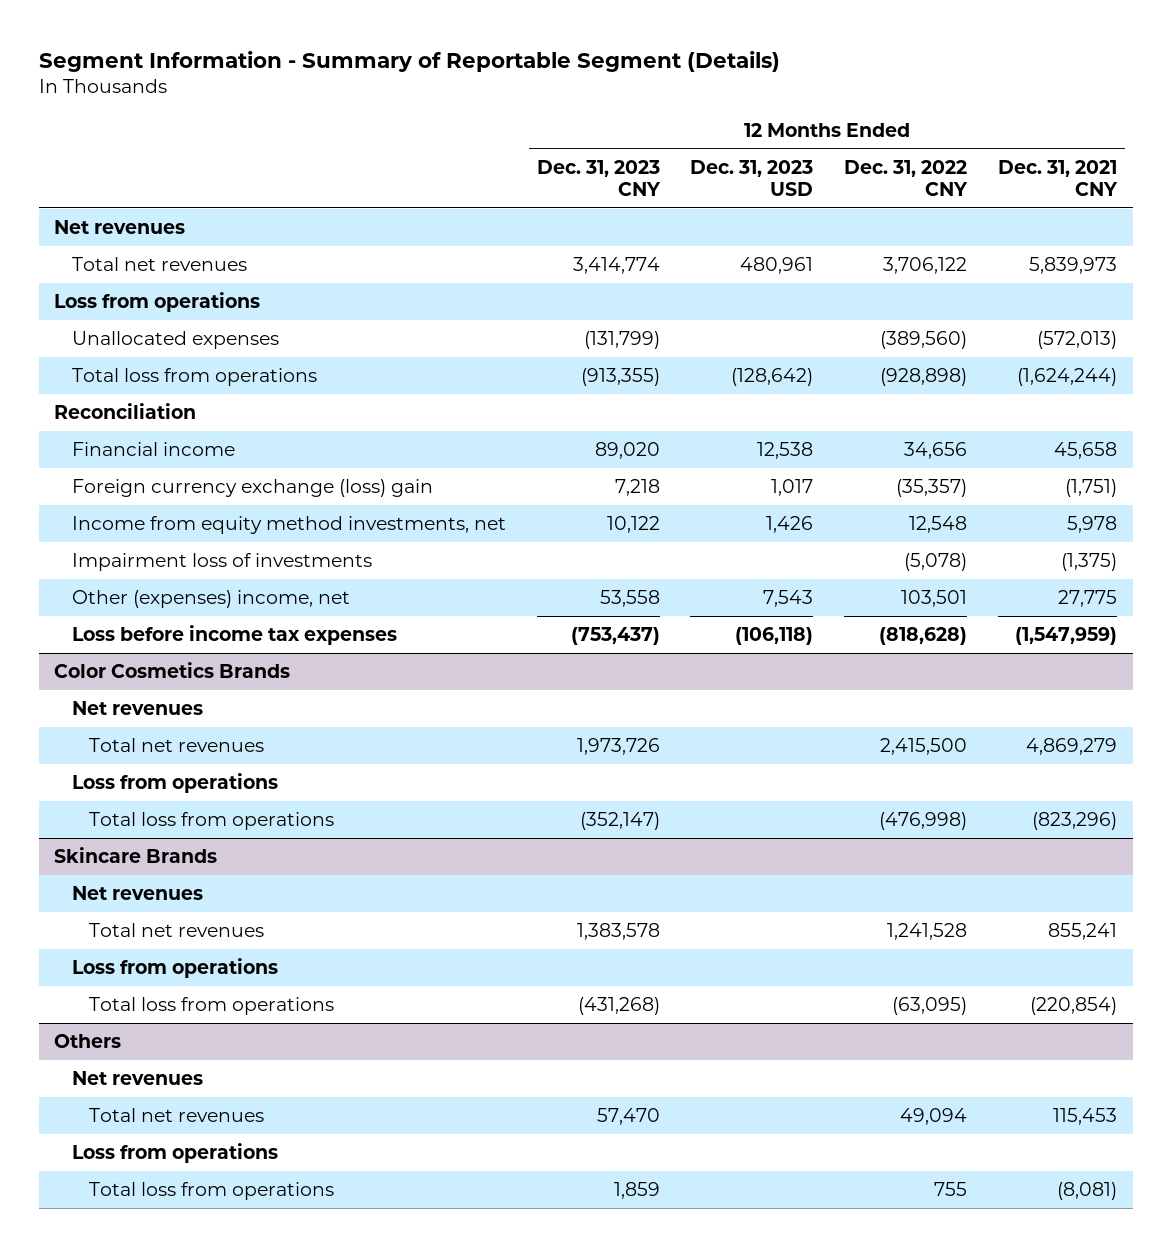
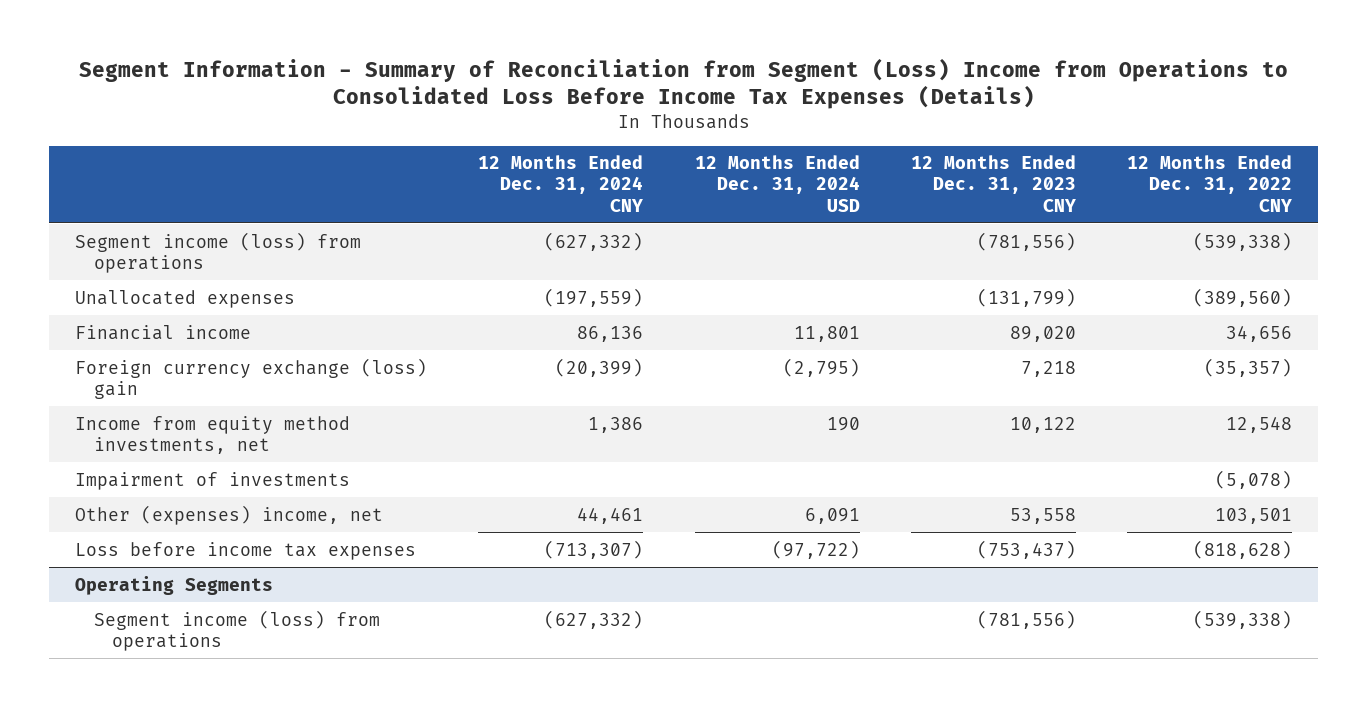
- Segment Information - Summary of Reportable Segment (Details)
+ Segment Information - Summary of Reconciliation from Segment (Loss) Income from Operations to Consolidated Loss Before Income Tax Expenses (Details)
- | 12 Months Ended Dec. 31, 2023 CNY | 12 Months Ended Dec. 31, 2023 USD | 12 Months Ended Dec. 31, 2022 CNY | 12 Months Ended Dec. 31, 2021 CNY
+ | 12 Months Ended Dec. 31, 2024 CNY | 12 Months Ended Dec. 31, 2024 USD | 12 Months Ended Dec. 31, 2023 CNY | 12 Months Ended Dec. 31, 2022 CNY
- Net revenues
- Total net revenues | 3,414,774 | 480,961 | 3,706,122 | 5,839,973
- Loss from operations
+ Segment income (loss) from operations | (627,332) | | (781,556) | (539,338)
- Total loss from operations | (913,355) | (128,642) | (928,898) | (1,624,244)
- Reconciliation
- Impairment loss of investments | | | (5,078) | (1,375)
+ Impairment of investments | | | | (5,078)
- Color Cosmetics Brands
- Net revenues
- Total net revenues | 1,973,726 | | 2,415,500 | 4,869,279
- Loss from operations
- Total loss from operations | (352,147) | | (476,998) | (823,296)
- Skincare Brands
- Net revenues
- Total net revenues | 1,383,578 | | 1,241,528 | 855,241
- Loss from operations
- Total loss from operations | (431,268) | | (63,095) | (220,854)
- Others
- Net revenues
- Total net revenues | 57,470 | | 49,094 | 115,453
- Loss from operations
- Total loss from operations | 1,859 | | 755 | (8,081)
+ Operating Segments
+ Segment income (loss) from operations | (627,332) | | (781,556) | (539,338)

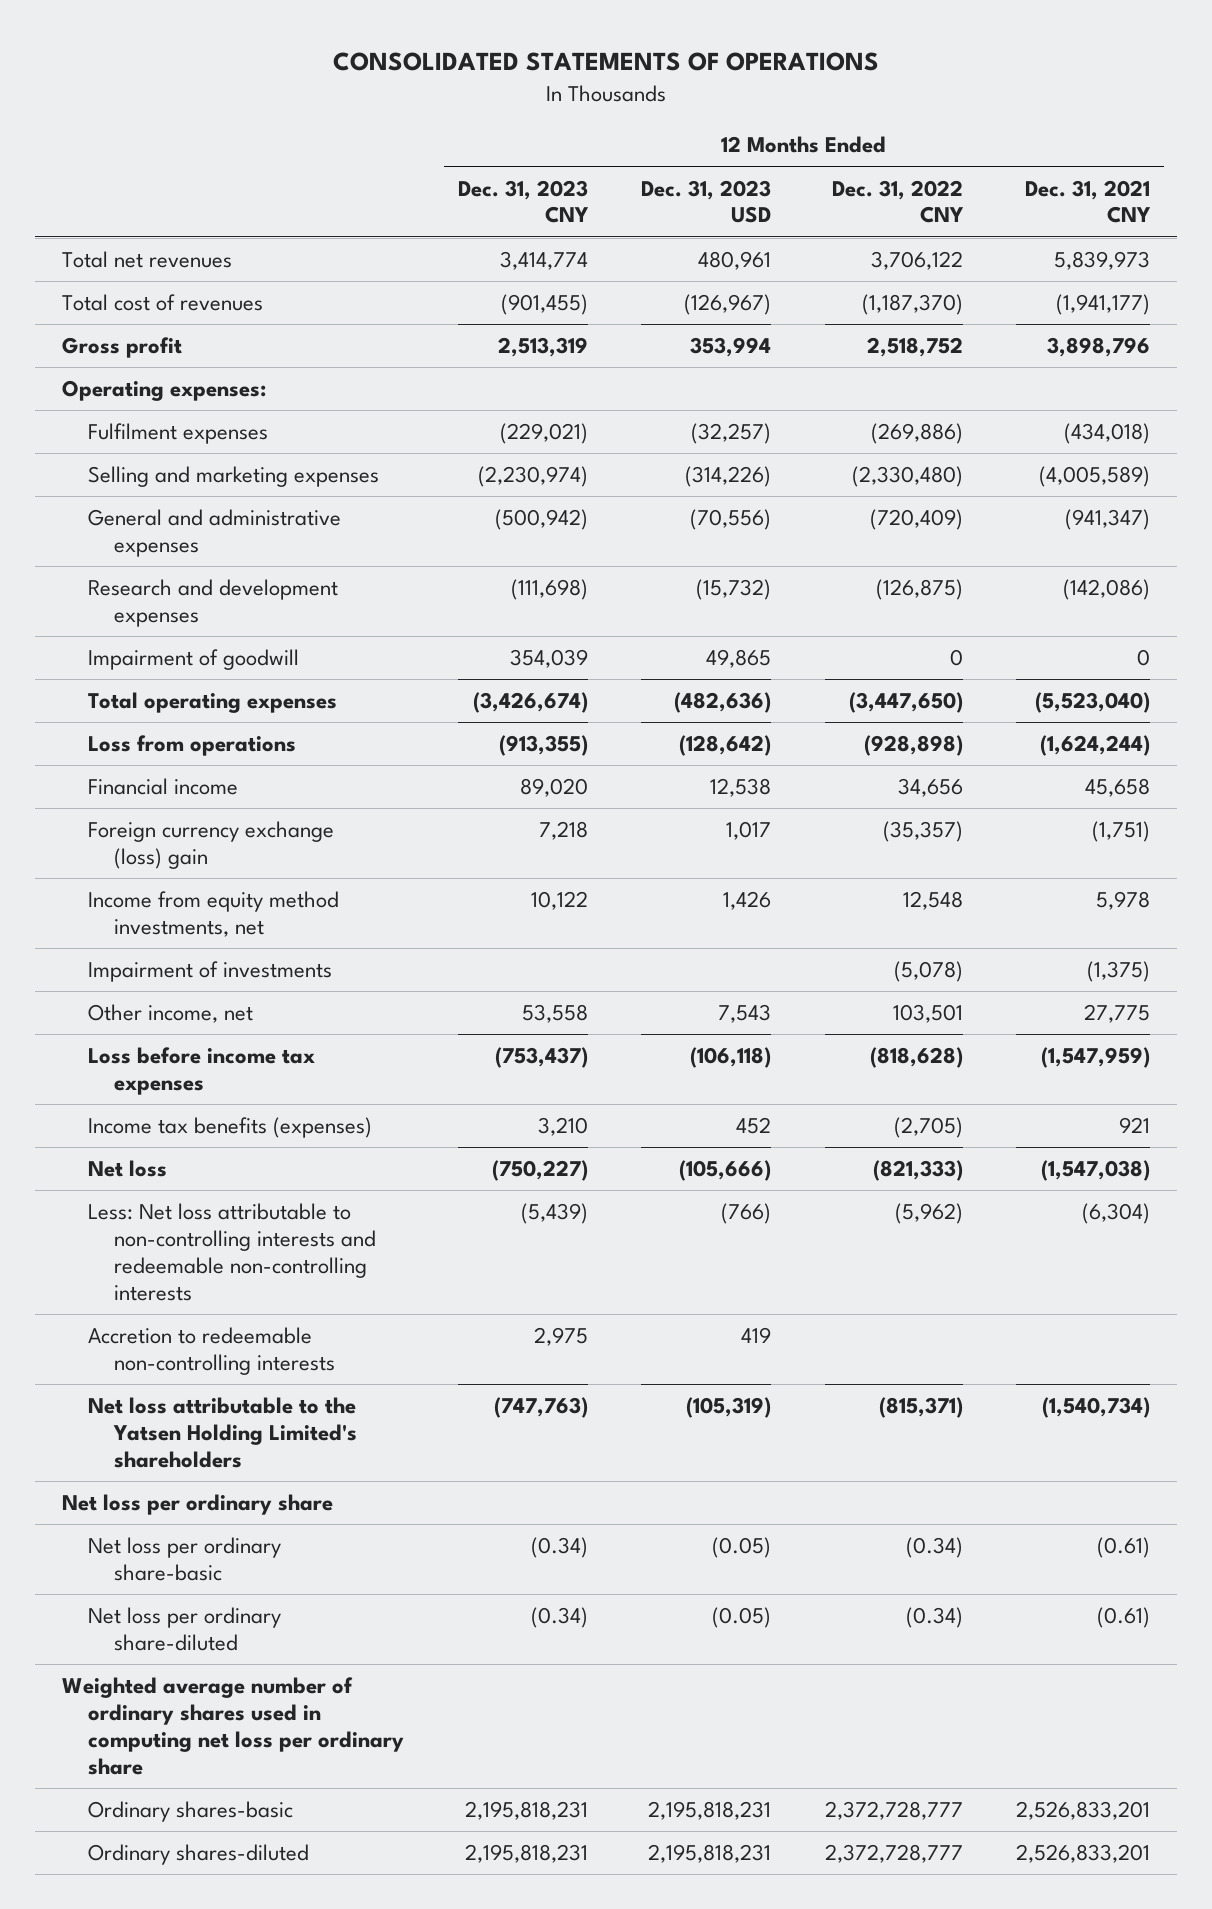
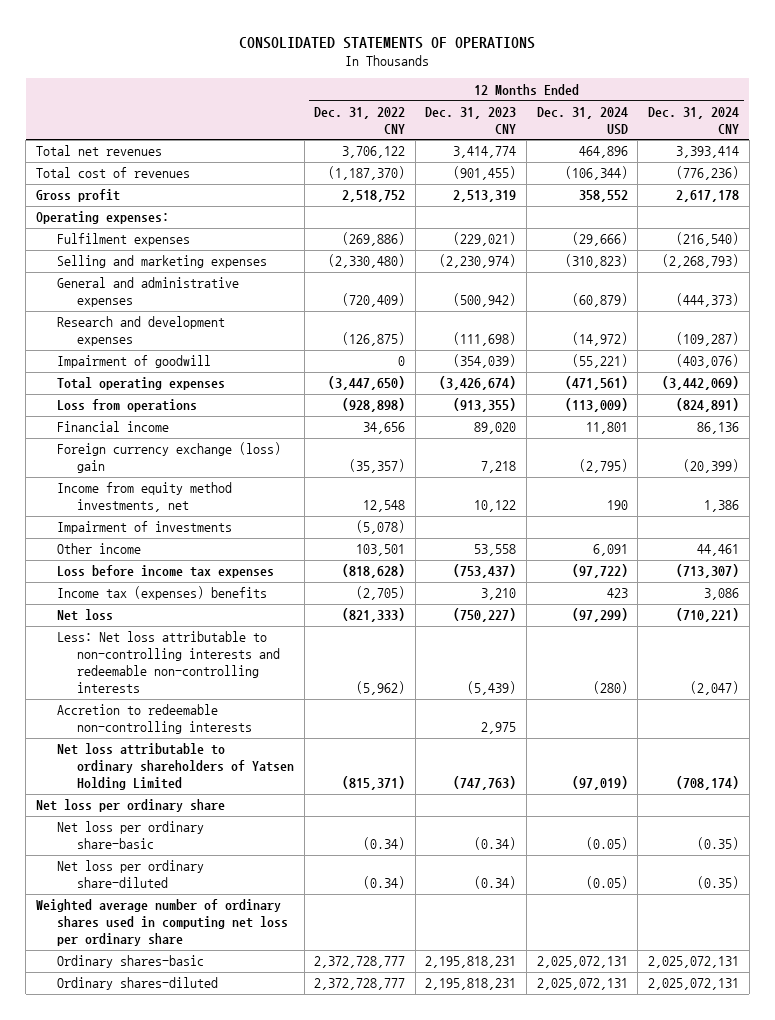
- | 12 Months Ended Dec. 31, 2023 CNY | 12 Months Ended Dec. 31, 2023 USD | 12 Months Ended Dec. 31, 2022 CNY | 12 Months Ended Dec. 31, 2021 CNY
+ | 12 Months Ended Dec. 31, 2022 CNY | 12 Months Ended Dec. 31, 2023 CNY | 12 Months Ended Dec. 31, 2024 USD | 12 Months Ended Dec. 31, 2024 CNY
- Impairment of goodwill | 354,039 | 49,865 | 0 | 0
+ Impairment of goodwill | 0 | (354,039) | (55,221) | (403,076)
- Other income, net | 53,558 | 7,543 | 103,501 | 27,775
+ Other income | 103,501 | 53,558 | 6,091 | 44,461
- Income tax benefits (expenses) | 3,210 | 452 | (2,705) | 921
+ Income tax (expenses) benefits | (2,705) | 3,210 | 423 | 3,086
- Net loss attributable to the Yatsen Holding Limited's shareholders | (747,763) | (105,319) | (815,371) | (1,540,734)
+ Net loss attributable to ordinary shareholders of Yatsen Holding Limited | (815,371) | (747,763) | (97,019) | (708,174)

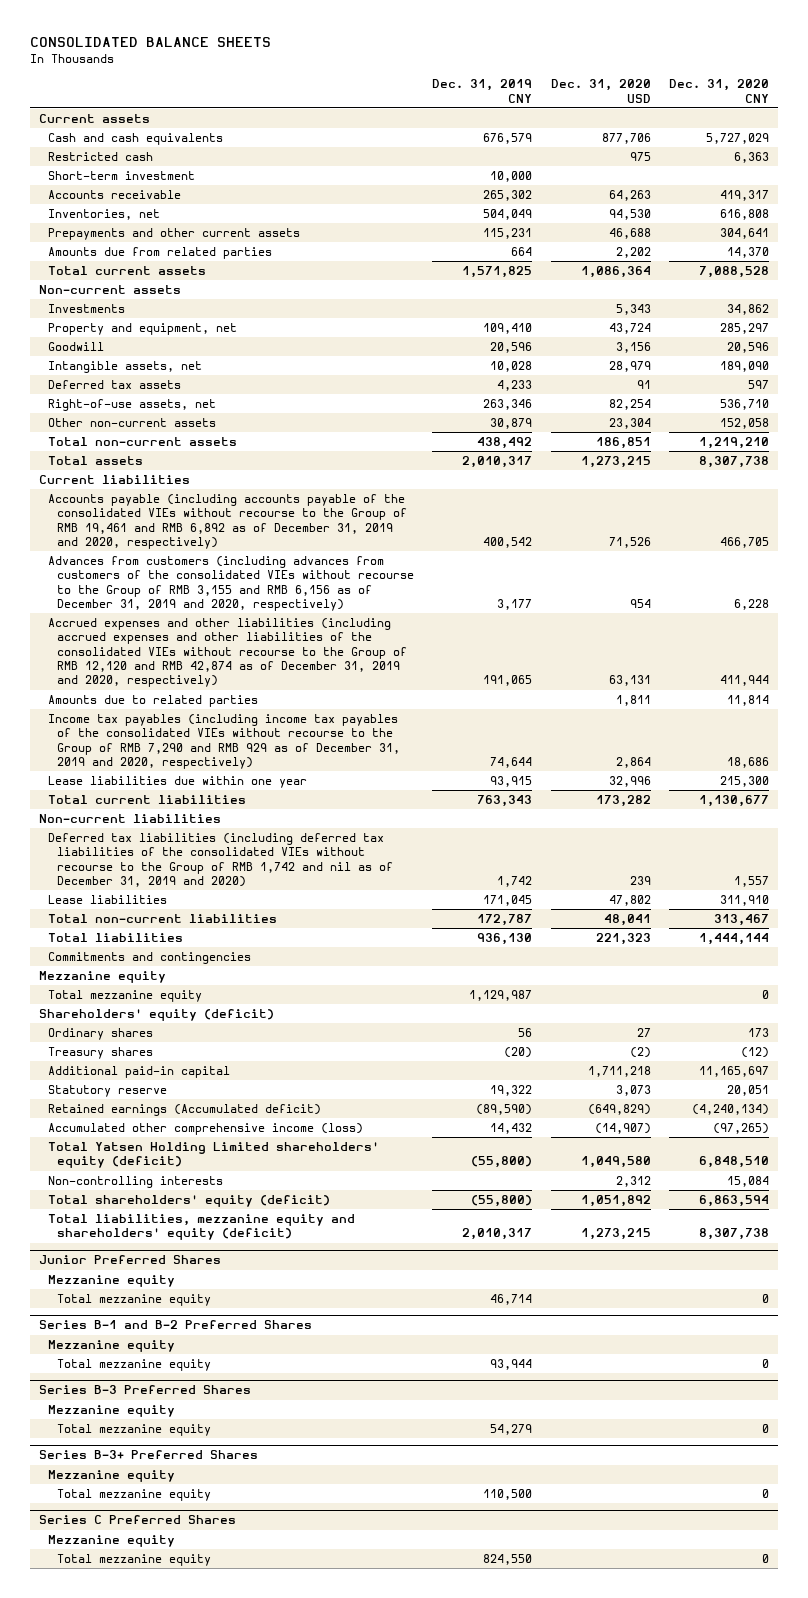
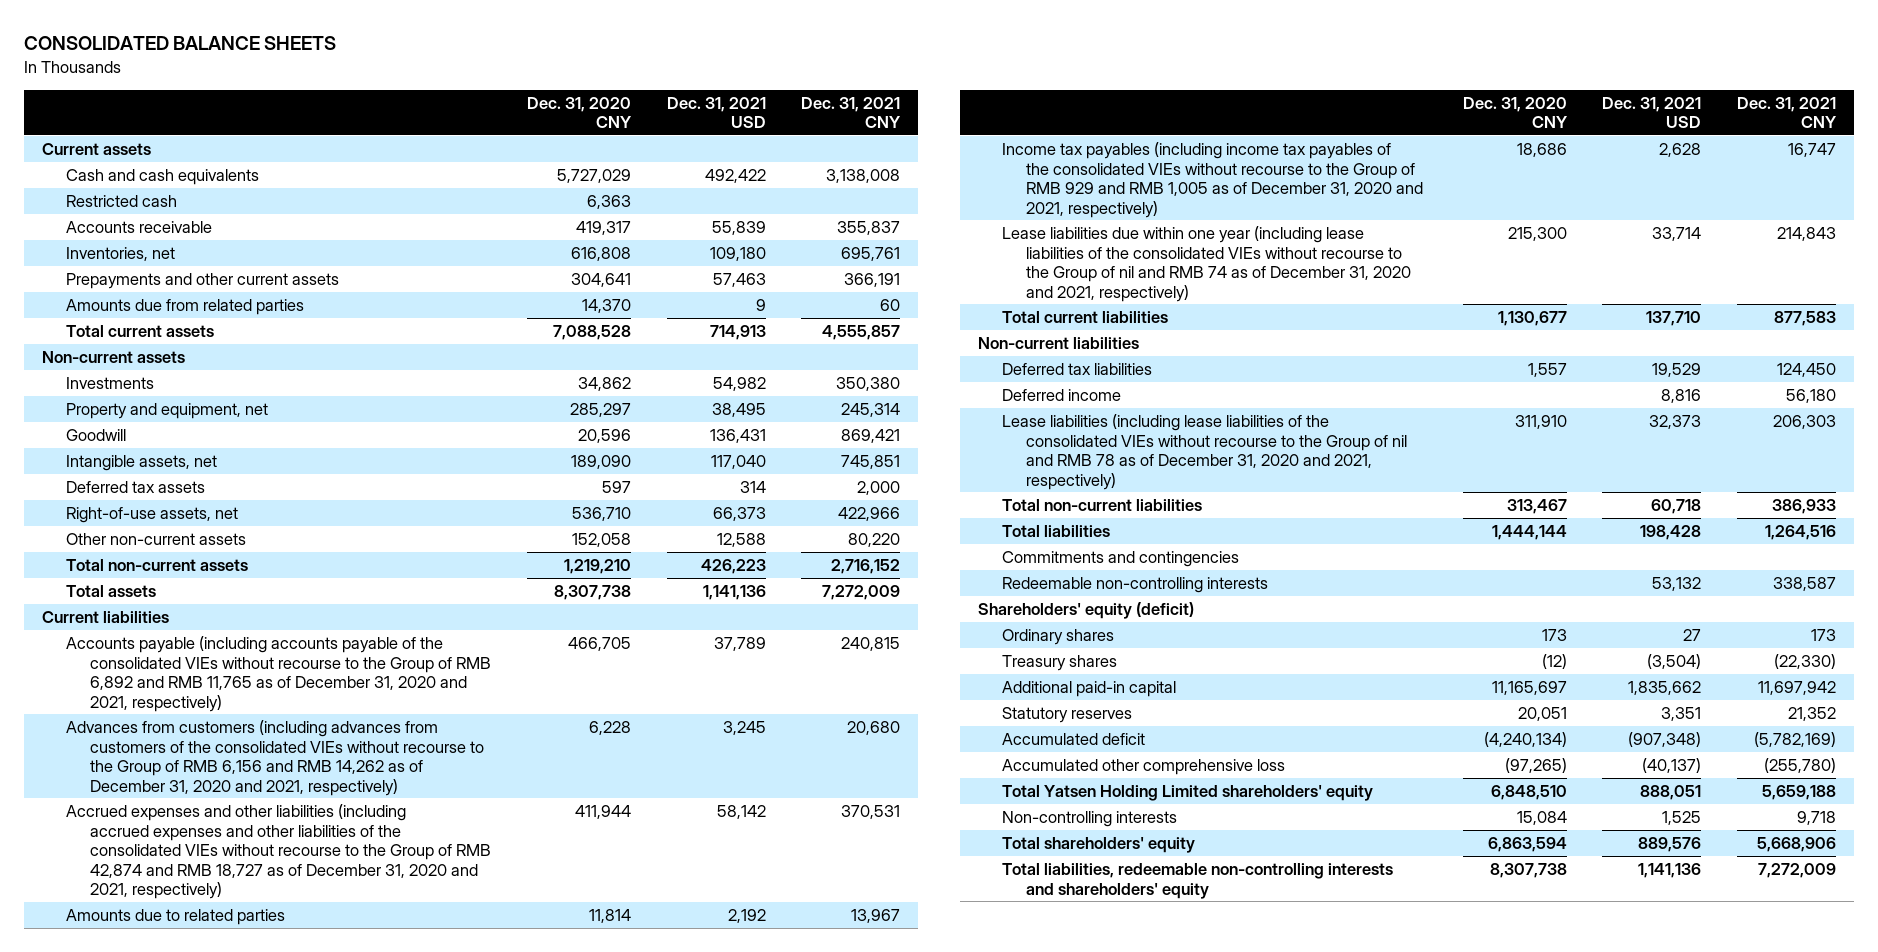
- | Dec. 31, 2019 CNY | Dec. 31, 2020 USD | Dec. 31, 2020 CNY
+ | Dec. 31, 2020 CNY | Dec. 31, 2021 USD | Dec. 31, 2021 CNY
- Short-term investment | 10,000 | |
- Accounts payable (including accounts payable of the consolidated VIEs without recourse to the Group of RMB 19,461 and RMB 6,892 as of December 31, 2019 and 2020, respectively) | 400,542 | 71,526 | 466,705
- Advances from customers (including advances from customers of the consolidated VIEs without recourse to the Group of RMB 3,155 and RMB 6,156 as of December 31, 2019 and 2020, respectively) | 3,177 | 954 | 6,228
- Accrued expenses and other liabilities (including accrued expenses and other liabilities of the consolidated VIEs without recourse to the Group of RMB 12,120 and RMB 42,874 as of December 31, 2019 and 2020, respectively) | 191,065 | 63,131 | 411,944
+ Accounts payable (including accounts payable of the consolidated VIEs without recourse to the Group of RMB 6,892 and RMB 11,765 as of December 31, 2020 and 2021, respectively) | 466,705 | 37,789 | 240,815
+ Advances from customers (including advances from customers of the consolidated VIEs without recourse to the Group of RMB 6,156 and RMB 14,262 as of December 31, 2020 and 2021, respectively) | 6,228 | 3,245 | 20,680
+ Accrued expenses and other liabilities (including accrued expenses and other liabilities of the consolidated VIEs without recourse to the Group of RMB 42,874 and RMB 18,727 as of December 31, 2020 and 2021, respectively) | 411,944 | 58,142 | 370,531
- Income tax payables (including income tax payables of the consolidated VIEs without recourse to the Group of RMB 7,290 and RMB 929 as of December 31, 2019 and 2020, respectively) | 74,644 | 2,864 | 18,686
- Lease liabilities due within one year | 93,915 | 32,996 | 215,300
+ Income tax payables (including income tax payables of the consolidated VIEs without recourse to the Group of RMB 929 and RMB 1,005 as of December 31, 2020 and 2021, respectively) | 18,686 | 2,628 | 16,747
+ Lease liabilities due within one year (including lease liabilities of the consolidated VIEs without recourse to the Group of nil and RMB 74 as of December 31, 2020 and 2021, respectively) | 215,300 | 33,714 | 214,843
- Deferred tax liabilities (including deferred tax liabilities of the consolidated VIEs without recourse to the Group of RMB 1,742 and nil as of December 31, 2019 and 2020) | 1,742 | 239 | 1,557
- Lease liabilities | 171,045 | 47,802 | 311,910
+ Deferred tax liabilities | 1,557 | 19,529 | 124,450
+ Deferred income | | 8,816 | 56,180
+ Lease liabilities (including lease liabilities of the consolidated VIEs without recourse to the Group of nil and RMB 78 as of December 31, 2020 and 2021, respectively) | 311,910 | 32,373 | 206,303
- Mezzanine equity
- Total mezzanine equity | 1,129,987 | | 0
+ Redeemable non-controlling interests | | 53,132 | 338,587
- Statutory reserve | 19,322 | 3,073 | 20,051
- Retained earnings (Accumulated deficit) | (89,590) | (649,829) | (4,240,134)
- Accumulated other comprehensive income (loss) | 14,432 | (14,907) | (97,265)
- Total Yatsen Holding Limited shareholders' equity (deficit) | (55,800) | 1,049,580 | 6,848,510
+ Statutory reserves | 20,051 | 3,351 | 21,352
+ Accumulated deficit | (4,240,134) | (907,348) | (5,782,169)
+ Accumulated other comprehensive loss | (97,265) | (40,137) | (255,780)
+ Total Yatsen Holding Limited shareholders' equity | 6,848,510 | 888,051 | 5,659,188
- Total shareholders' equity (deficit) | (55,800) | 1,051,892 | 6,863,594
- Total liabilities, mezzanine equity and shareholders' equity (deficit) | 2,010,317 | 1,273,215 | 8,307,738
- Junior Preferred Shares
- Mezzanine equity
- Total mezzanine equity | 46,714 | | 0
- Series B-1 and B-2 Preferred Shares
- Mezzanine equity
- Total mezzanine equity | 93,944 | | 0
- Series B-3 Preferred Shares
- Mezzanine equity
- Total mezzanine equity | 54,279 | | 0
- Series B-3+ Preferred Shares
- Mezzanine equity
- Total mezzanine equity | 110,500 | | 0
- Series C Preferred Shares
- Mezzanine equity
- Total mezzanine equity | 824,550 | | 0
+ Total shareholders' equity | 6,863,594 | 889,576 | 5,668,906
+ Total liabilities, redeemable non-controlling interests and shareholders' equity | 8,307,738 | 1,141,136 | 7,272,009

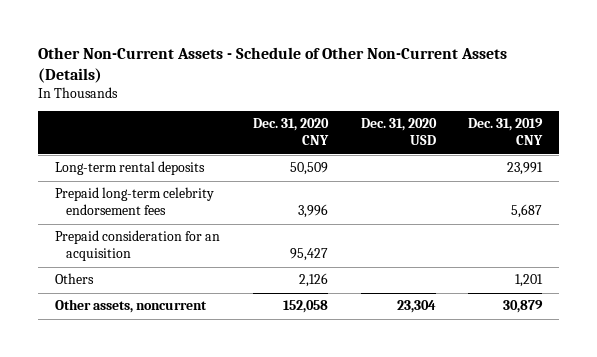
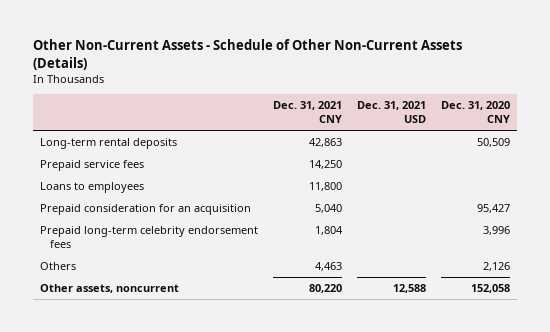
- | Dec. 31, 2020 CNY | Dec. 31, 2020 USD | Dec. 31, 2019 CNY
+ | Dec. 31, 2021 CNY | Dec. 31, 2021 USD | Dec. 31, 2020 CNY
+ Prepaid service fees | 14,250 | |
+ Loans to employees | 11,800 | |
moved down: Prepaid long-term celebrity endorsement fees | 1,804 | | 3,996

